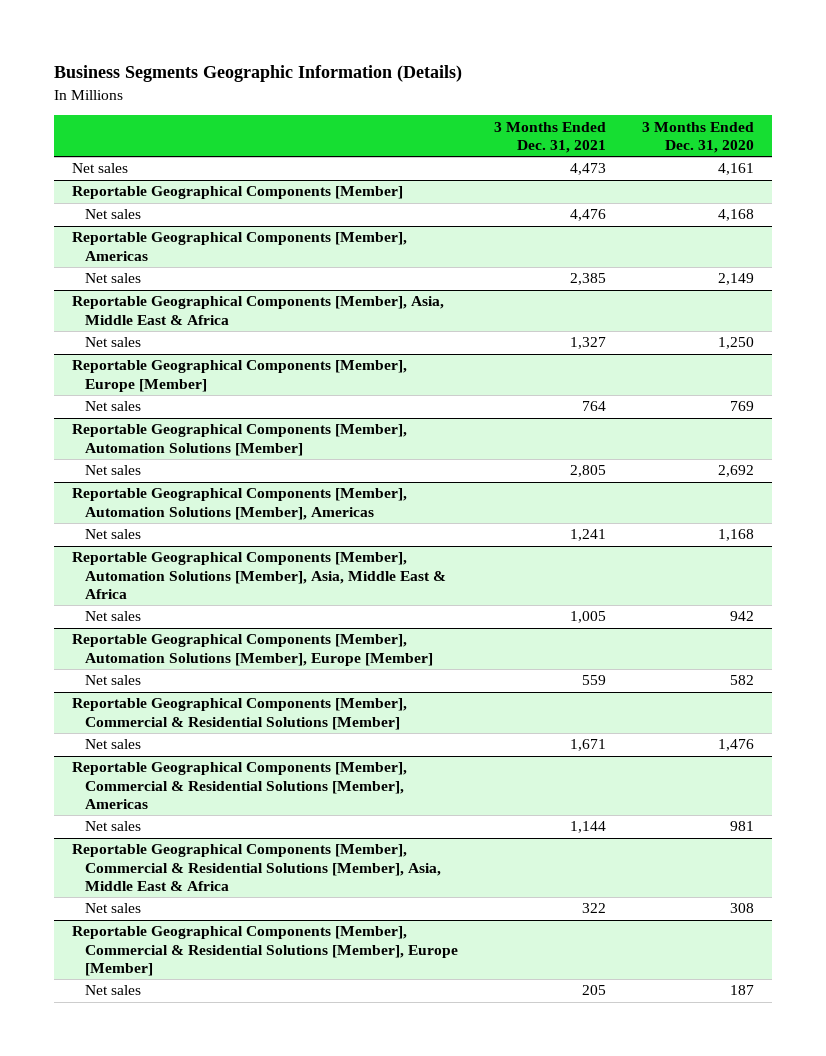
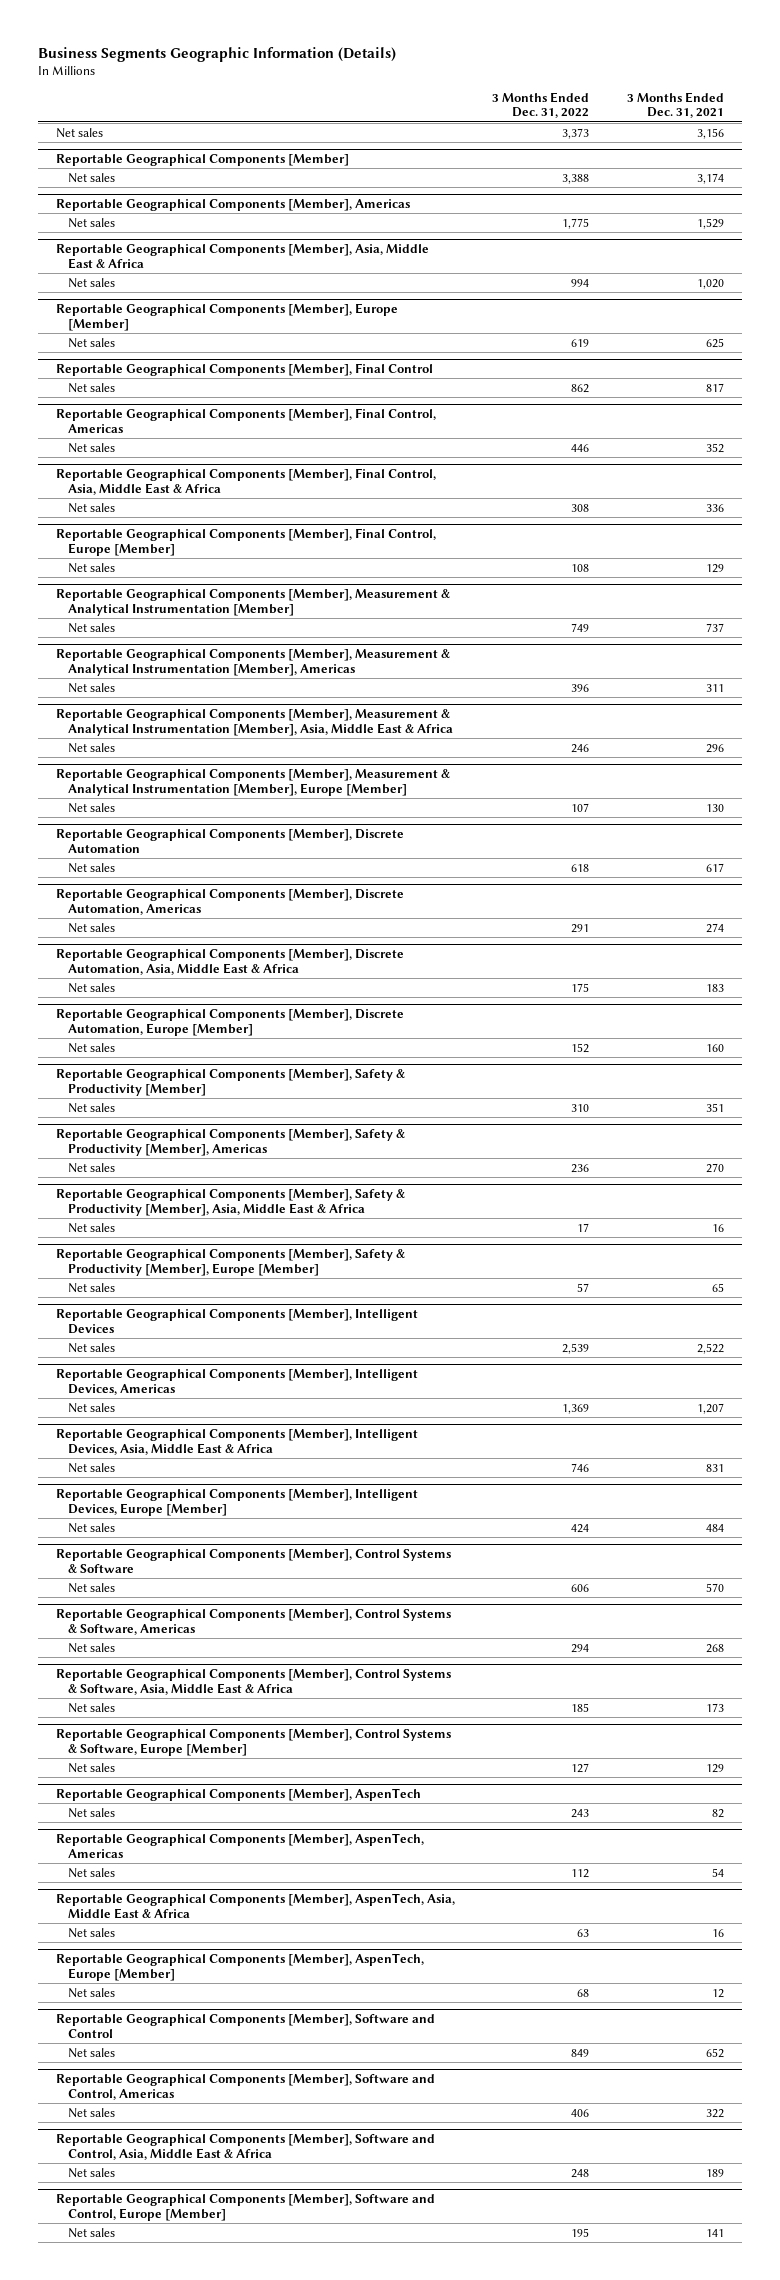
- | 3 Months Ended Dec. 31, 2021 | 3 Months Ended Dec. 31, 2020
+ | 3 Months Ended Dec. 31, 2022 | 3 Months Ended Dec. 31, 2021
- Net sales | 4,473 | 4,161
+ Net sales | 3,373 | 3,156
@ Reportable Geographical Components [Member]
- Net sales | 4,476 | 4,168
+ Net sales | 3,388 | 3,174
@ Reportable Geographical Components [Member], Americas
- Net sales | 2,385 | 2,149
+ Net sales | 1,775 | 1,529
@ Reportable Geographical Components [Member], Asia, Middle East & Africa
- Net sales | 1,327 | 1,250
+ Net sales | 994 | 1,020
@ Reportable Geographical Components [Member], Europe [Member]
- Net sales | 764 | 769
- Reportable Geographical Components [Member], Automation Solutions [Member]
- Net sales | 2,805 | 2,692
- Reportable Geographical Components [Member], Automation Solutions [Member], Americas
- Net sales | 1,241 | 1,168
- Reportable Geographical Components [Member], Automation Solutions [Member], Asia, Middle East & Africa
- Net sales | 1,005 | 942
- Reportable Geographical Components [Member], Automation Solutions [Member], Europe [Member]
- Net sales | 559 | 582
- Reportable Geographical Components [Member], Commercial & Residential Solutions [Member]
- Net sales | 1,671 | 1,476
- Reportable Geographical Components [Member], Commercial & Residential Solutions [Member], Americas
- Net sales | 1,144 | 981
- Reportable Geographical Components [Member], Commercial & Residential Solutions [Member], Asia, Middle East & Africa
@ Reportable Geographical Components [Member], Europe [Member]
+ Net sales | 619 | 625
+ Reportable Geographical Components [Member], Final Control
+ Net sales | 862 | 817
+ Reportable Geographical Components [Member], Final Control, Americas
+ Net sales | 446 | 352
+ Reportable Geographical Components [Member], Final Control, Asia, Middle East & Africa
+ Net sales | 308 | 336
+ Reportable Geographical Components [Member], Final Control, Europe [Member]
+ Net sales | 108 | 129
+ Reportable Geographical Components [Member], Measurement & Analytical Instrumentation [Member]
+ Net sales | 749 | 737
+ Reportable Geographical Components [Member], Measurement & Analytical Instrumentation [Member], Americas
+ Net sales | 396 | 311
+ Reportable Geographical Components [Member], Measurement & Analytical Instrumentation [Member], Asia, Middle East & Africa
+ Net sales | 246 | 296
+ Reportable Geographical Components [Member], Measurement & Analytical Instrumentation [Member], Europe [Member]
+ Net sales | 107 | 130
+ Reportable Geographical Components [Member], Discrete Automation
+ Net sales | 618 | 617
+ Reportable Geographical Components [Member], Discrete Automation, Americas
+ Net sales | 291 | 274
+ Reportable Geographical Components [Member], Discrete Automation, Asia, Middle East & Africa
+ Net sales | 175 | 183
+ Reportable Geographical Components [Member], Discrete Automation, Europe [Member]
+ Net sales | 152 | 160
+ Reportable Geographical Components [Member], Safety & Productivity [Member]
+ Net sales | 310 | 351
+ Reportable Geographical Components [Member], Safety & Productivity [Member], Americas
+ Net sales | 236 | 270
+ Reportable Geographical Components [Member], Safety & Productivity [Member], Asia, Middle East & Africa
+ Net sales | 17 | 16
+ Reportable Geographical Components [Member], Safety & Productivity [Member], Europe [Member]
+ Net sales | 57 | 65
+ Reportable Geographical Components [Member], Intelligent Devices
+ Net sales | 2,539 | 2,522
+ Reportable Geographical Components [Member], Intelligent Devices, Americas
+ Net sales | 1,369 | 1,207
+ Reportable Geographical Components [Member], Intelligent Devices, Asia, Middle East & Africa
+ Net sales | 746 | 831
+ Reportable Geographical Components [Member], Intelligent Devices, Europe [Member]
+ Net sales | 424 | 484
+ Reportable Geographical Components [Member], Control Systems & Software
+ Net sales | 606 | 570
+ Reportable Geographical Components [Member], Control Systems & Software, Americas
+ Net sales | 294 | 268
+ Reportable Geographical Components [Member], Control Systems & Software, Asia, Middle East & Africa
+ Net sales | 185 | 173
+ Reportable Geographical Components [Member], Control Systems & Software, Europe [Member]
+ Net sales | 127 | 129
+ Reportable Geographical Components [Member], AspenTech
+ Net sales | 243 | 82
+ Reportable Geographical Components [Member], AspenTech, Americas
+ Net sales | 112 | 54
+ Reportable Geographical Components [Member], AspenTech, Asia, Middle East & Africa
+ Net sales | 63 | 16
+ Reportable Geographical Components [Member], AspenTech, Europe [Member]
+ Net sales | 68 | 12
+ Reportable Geographical Components [Member], Software and Control
+ Net sales | 849 | 652
+ Reportable Geographical Components [Member], Software and Control, Americas
- Reportable Geographical Components [Member], Commercial & Residential Solutions [Member], Europe [Member]
- Net sales | 205 | 187
+ Reportable Geographical Components [Member], Software and Control, Asia, Middle East & Africa
+ Net sales | 248 | 189
+ Reportable Geographical Components [Member], Software and Control, Europe [Member]
+ Net sales | 195 | 141

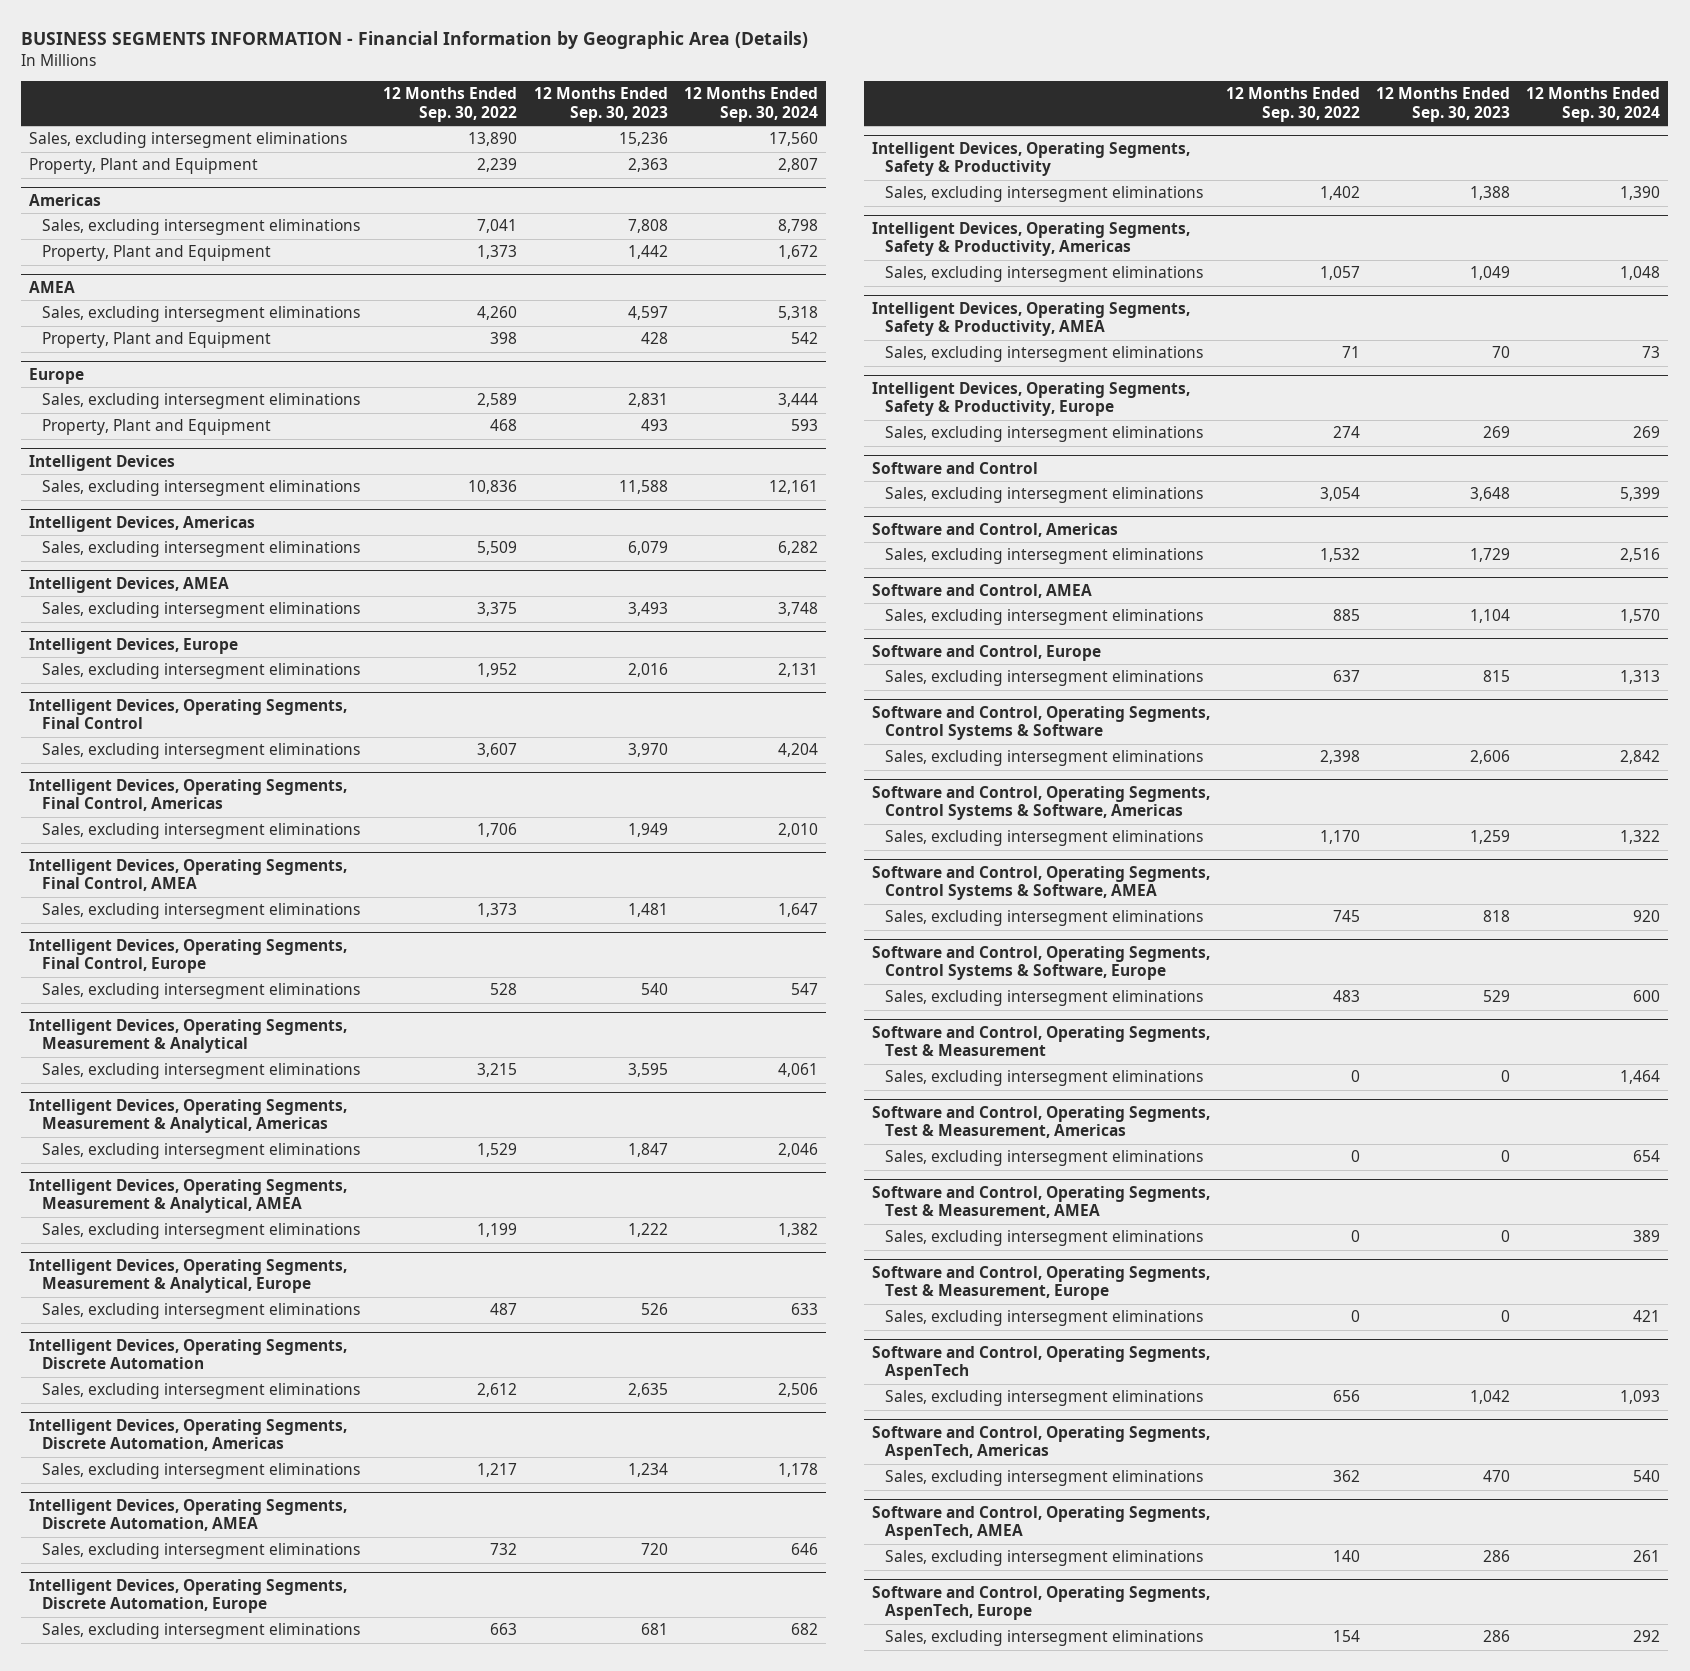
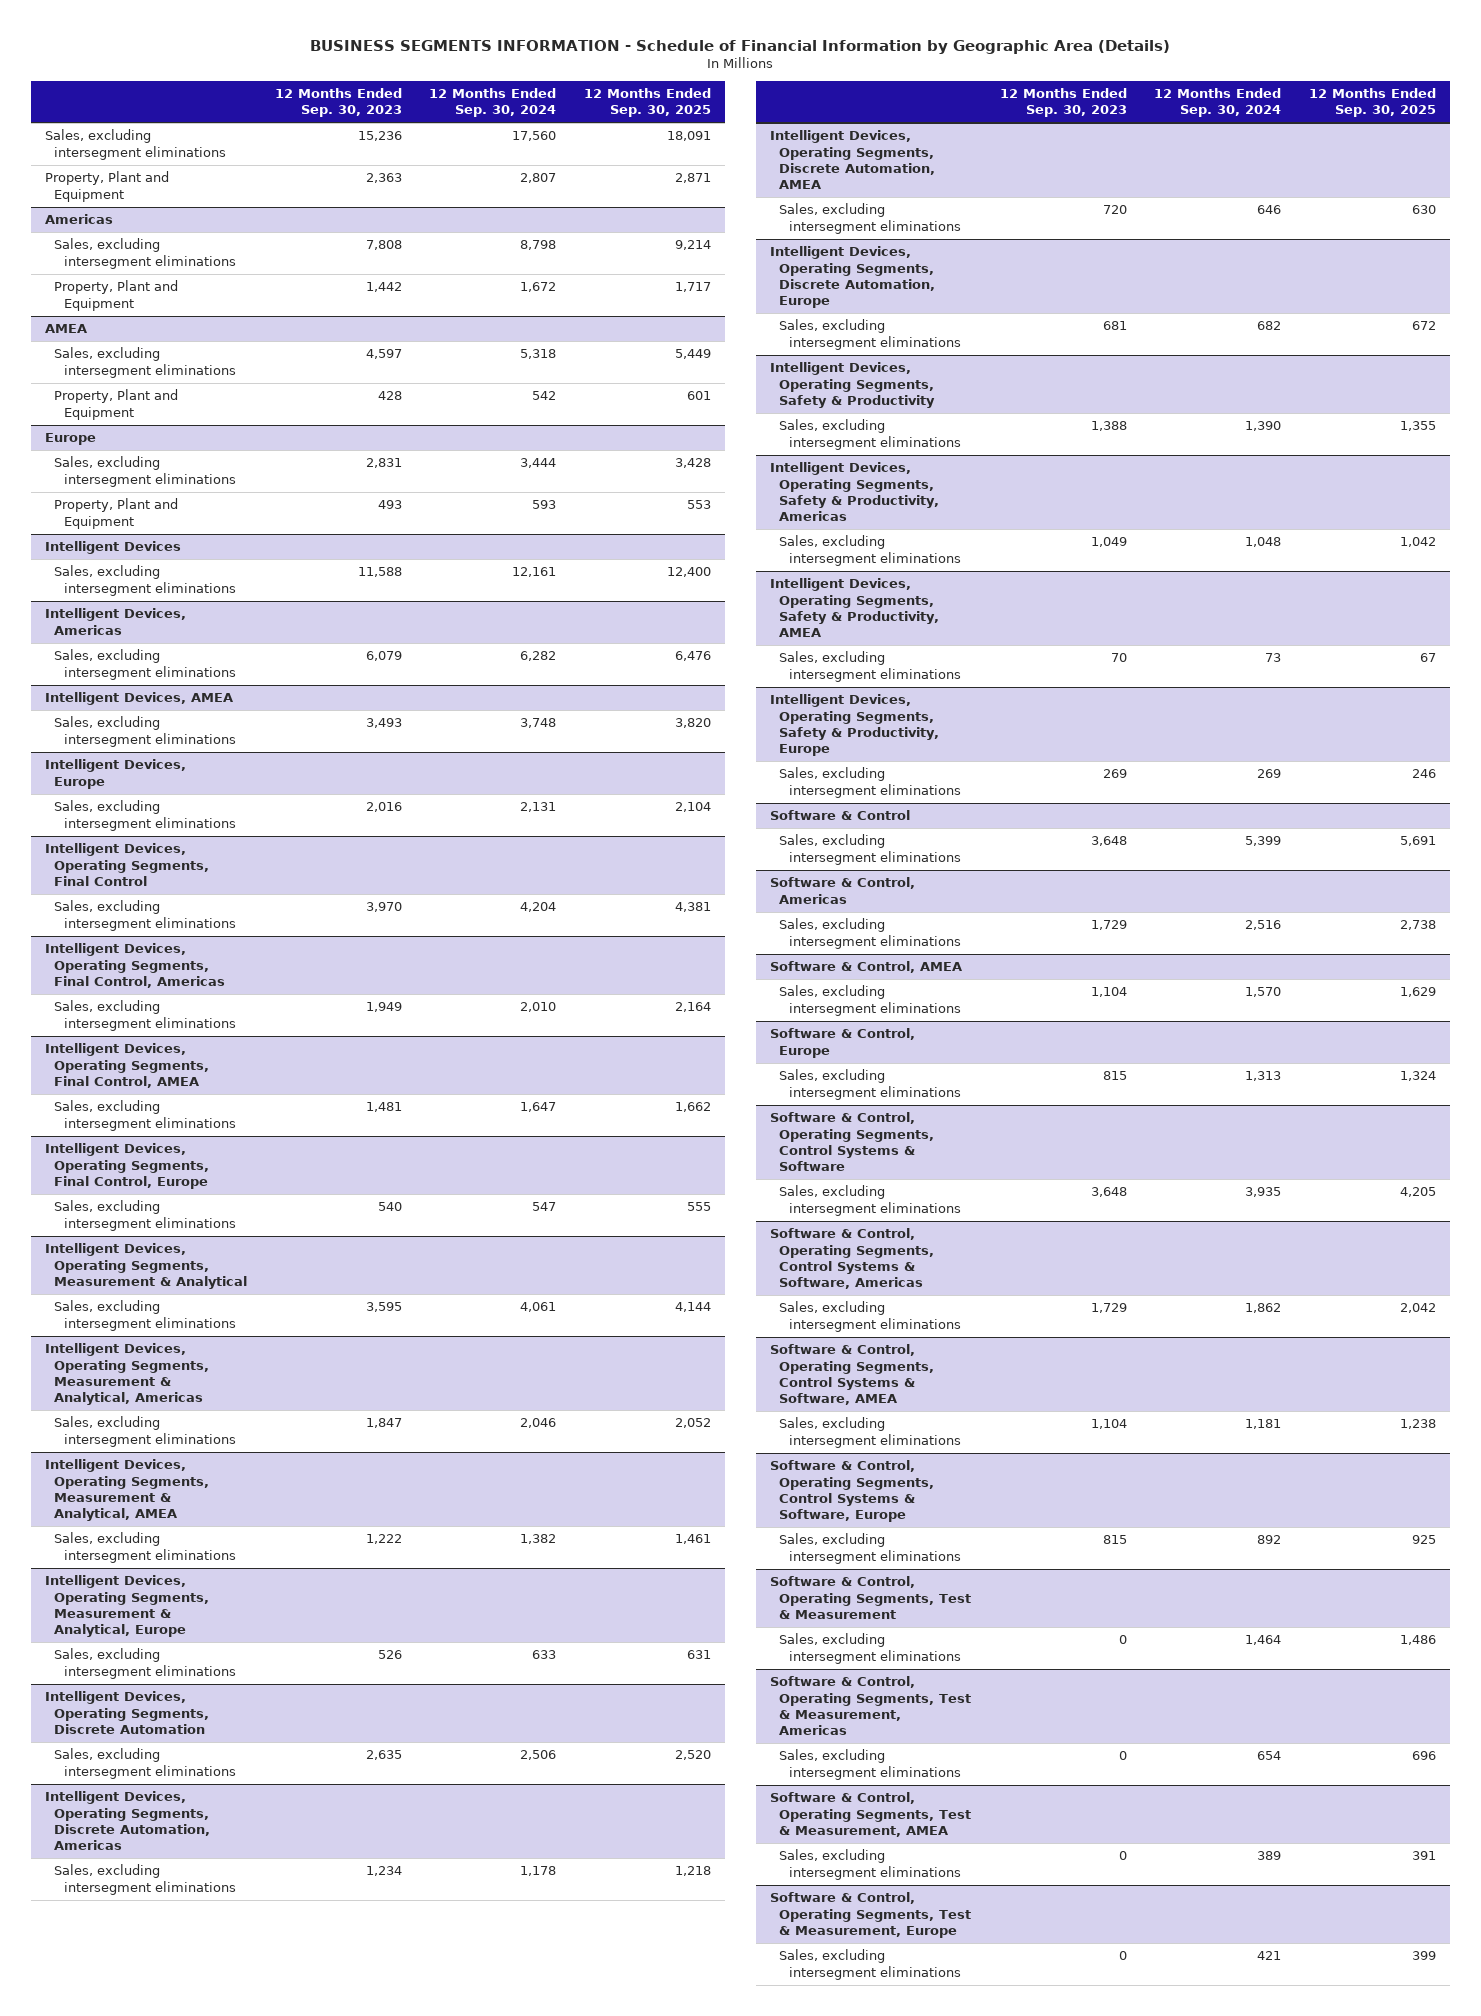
- BUSINESS SEGMENTS INFORMATION - Financial Information by Geographic Area (Details)
+ BUSINESS SEGMENTS INFORMATION - Schedule of Financial Information by Geographic Area (Details)
- | 12 Months Ended Sep. 30, 2022 | 12 Months Ended Sep. 30, 2023 | 12 Months Ended Sep. 30, 2024
+ | 12 Months Ended Sep. 30, 2023 | 12 Months Ended Sep. 30, 2024 | 12 Months Ended Sep. 30, 2025
- Software and Control
+ Software & Control
- Software and Control, Americas
+ Software & Control, Americas
- Software and Control, AMEA
+ Software & Control, AMEA
- Software and Control, Europe
+ Software & Control, Europe
- Software and Control, Operating Segments, Control Systems & Software
- Sales, excluding intersegment eliminations | 2,398 | 2,606 | 2,842
- Software and Control, Operating Segments, Control Systems & Software, Americas
- Sales, excluding intersegment eliminations | 1,170 | 1,259 | 1,322
- Software and Control, Operating Segments, Control Systems & Software, AMEA
- Sales, excluding intersegment eliminations | 745 | 818 | 920
- Software and Control, Operating Segments, Control Systems & Software, Europe
- Sales, excluding intersegment eliminations | 483 | 529 | 600
- Software and Control, Operating Segments, Test & Measurement
+ Software & Control, Operating Segments, Control Systems & Software
+ Sales, excluding intersegment eliminations | 3,648 | 3,935 | 4,205
+ Software & Control, Operating Segments, Control Systems & Software, Americas
+ Sales, excluding intersegment eliminations | 1,729 | 1,862 | 2,042
+ Software & Control, Operating Segments, Control Systems & Software, AMEA
+ Sales, excluding intersegment eliminations | 1,104 | 1,181 | 1,238
+ Software & Control, Operating Segments, Control Systems & Software, Europe
+ Sales, excluding intersegment eliminations | 815 | 892 | 925
+ Software & Control, Operating Segments, Test & Measurement
- Software and Control, Operating Segments, Test & Measurement, Americas
+ Software & Control, Operating Segments, Test & Measurement, Americas
- Software and Control, Operating Segments, Test & Measurement, AMEA
+ Software & Control, Operating Segments, Test & Measurement, AMEA
- Software and Control, Operating Segments, Test & Measurement, Europe
+ Software & Control, Operating Segments, Test & Measurement, Europe
- Software and Control, Operating Segments, AspenTech
- Sales, excluding intersegment eliminations | 656 | 1,042 | 1,093
- Software and Control, Operating Segments, AspenTech, Americas
- Sales, excluding intersegment eliminations | 362 | 470 | 540
- Software and Control, Operating Segments, AspenTech, AMEA
- Sales, excluding intersegment eliminations | 140 | 286 | 261
- Software and Control, Operating Segments, AspenTech, Europe
- Sales, excluding intersegment eliminations | 154 | 286 | 292

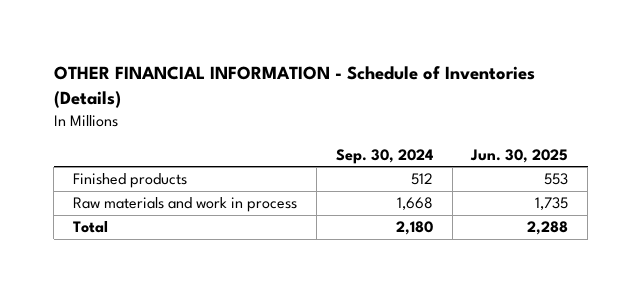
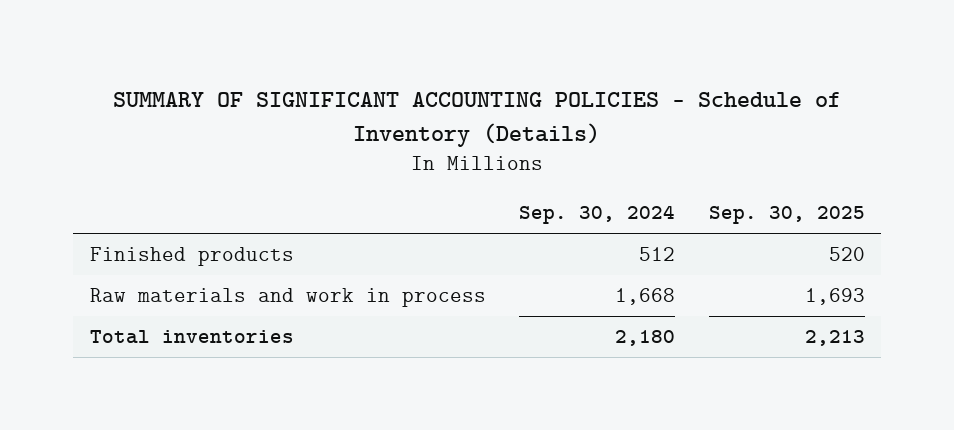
- OTHER FINANCIAL INFORMATION - Schedule of Inventories (Details)
+ SUMMARY OF SIGNIFICANT ACCOUNTING POLICIES - Schedule of Inventory (Details)
- | Sep. 30, 2024 | Jun. 30, 2025
+ | Sep. 30, 2024 | Sep. 30, 2025
- Total | 2,180 | 2,288
+ Total inventories | 2,180 | 2,213

